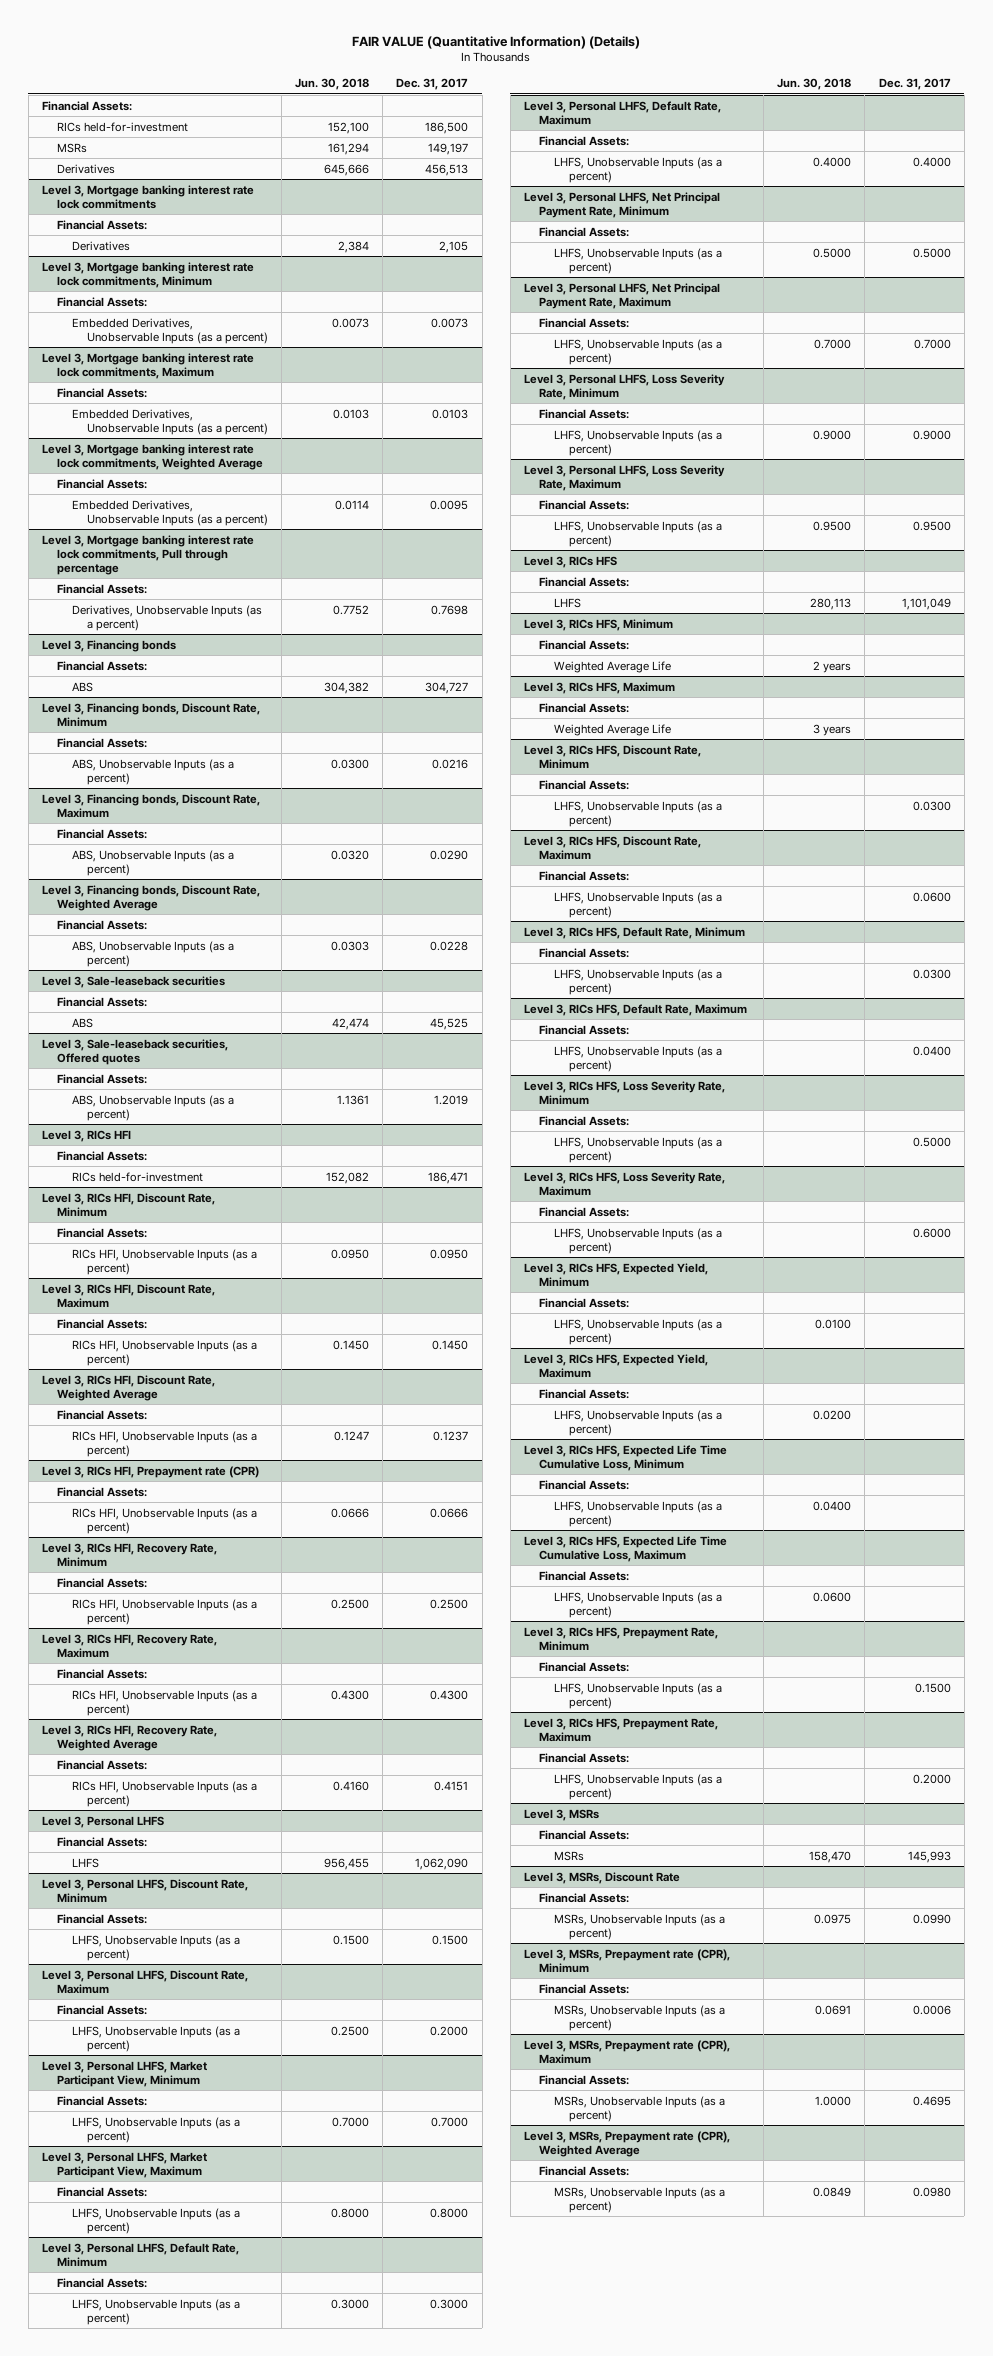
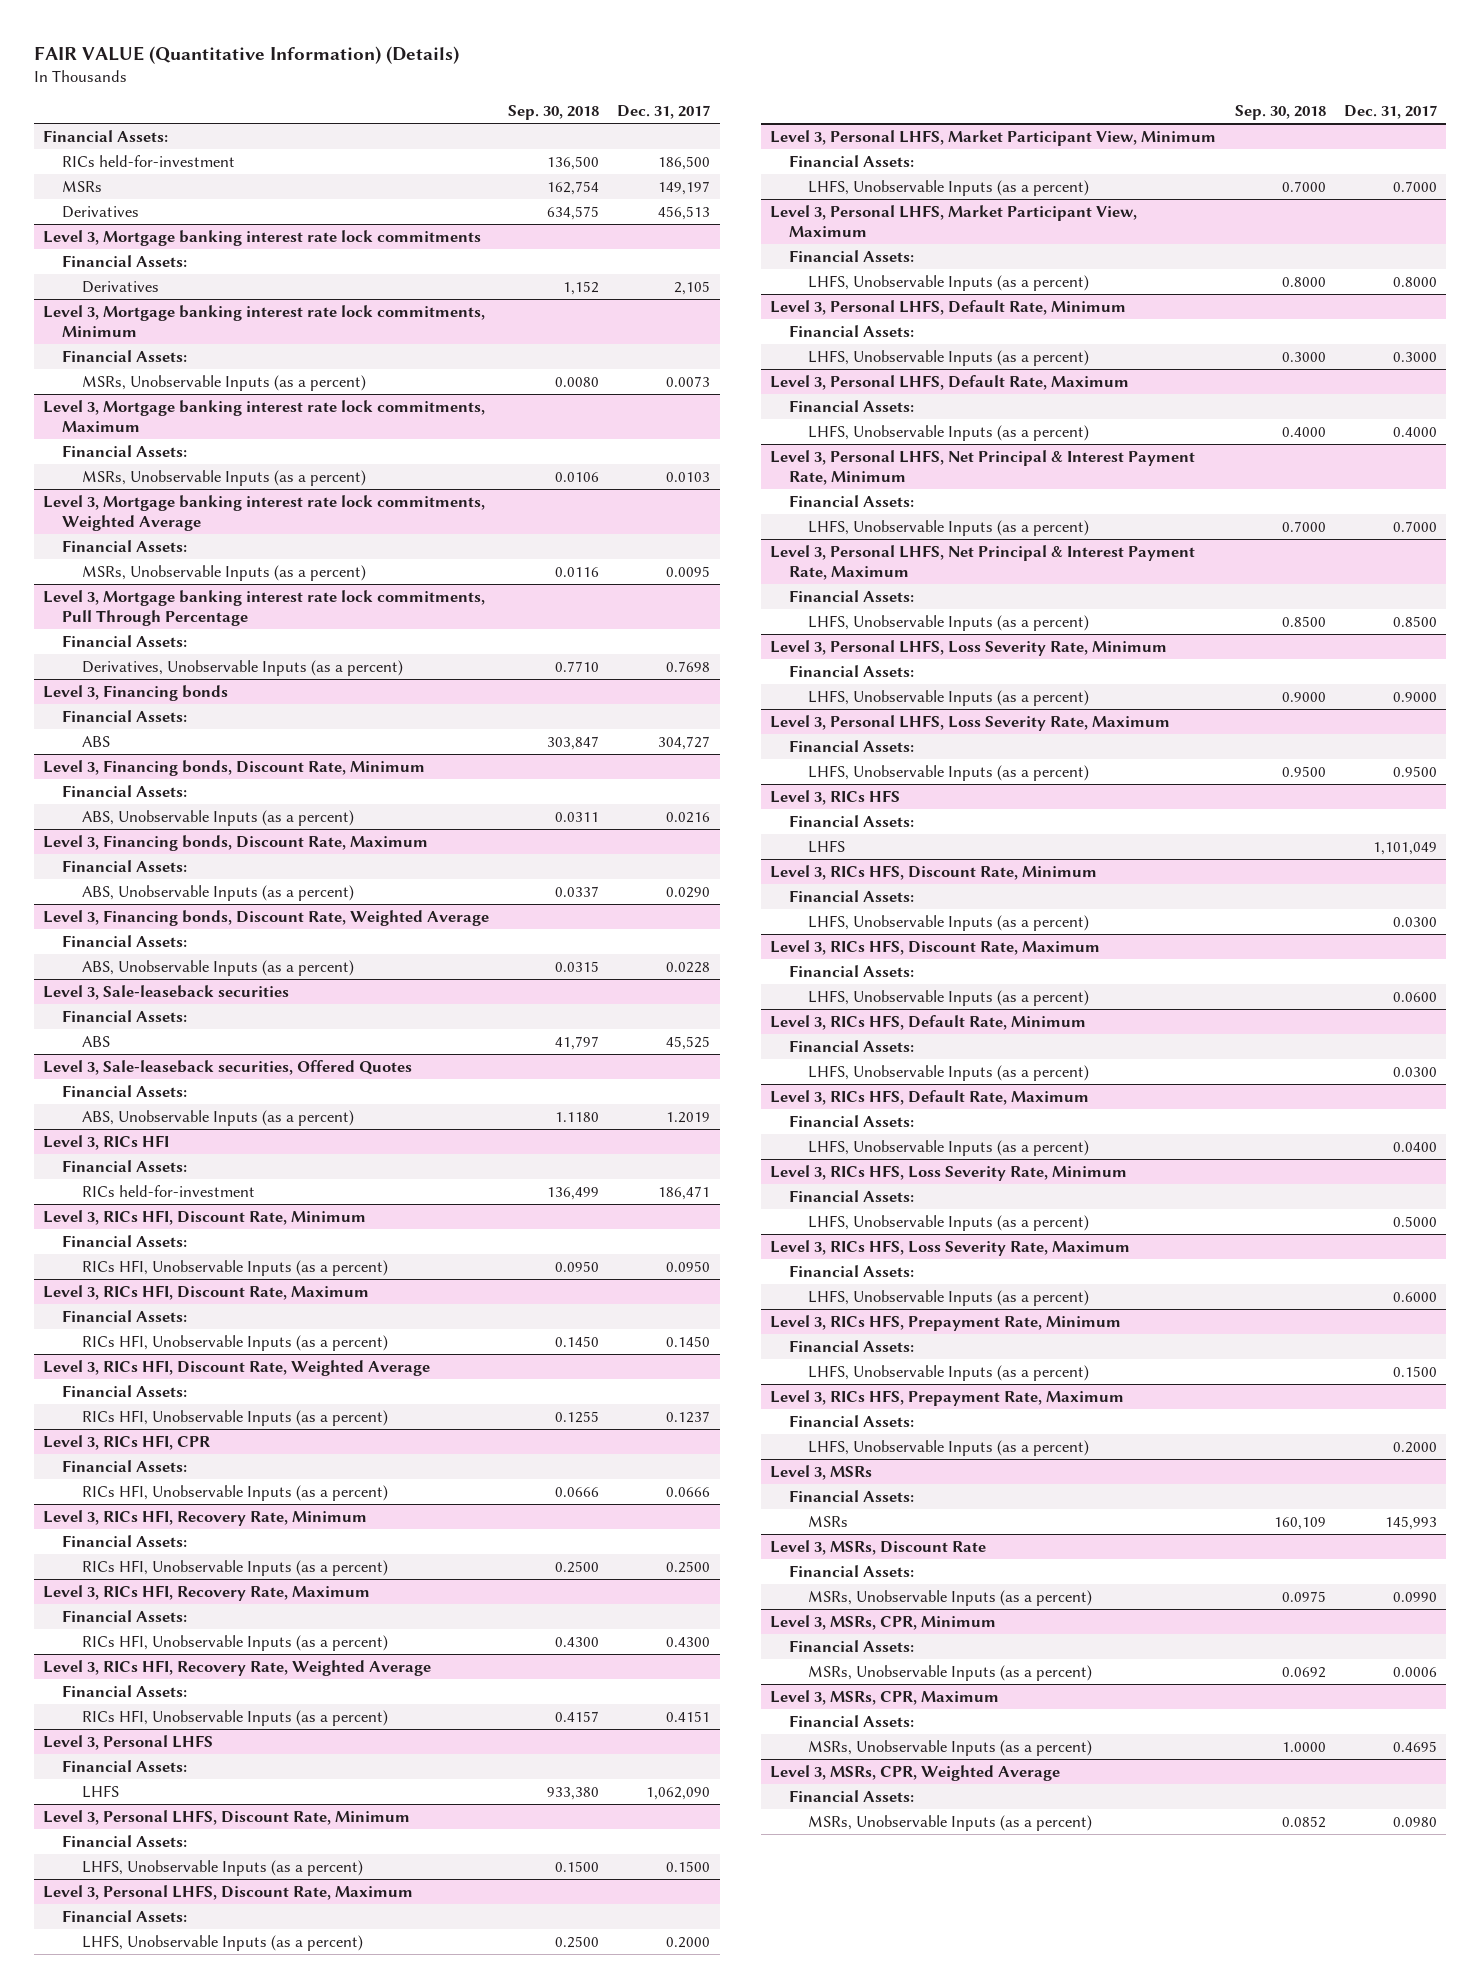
- | Jun. 30, 2018 | Dec. 31, 2017
+ | Sep. 30, 2018 | Dec. 31, 2017
@ Level 3, Mortgage banking interest rate lock commitments, Minimum
- Embedded Derivatives, Unobservable Inputs (as a percent) | 0.0073 | 0.0073
+ MSRs, Unobservable Inputs (as a percent) | 0.0080 | 0.0073
@ Level 3, Mortgage banking interest rate lock commitments, Maximum
- Embedded Derivatives, Unobservable Inputs (as a percent) | 0.0103 | 0.0103
+ MSRs, Unobservable Inputs (as a percent) | 0.0106 | 0.0103
@ Level 3, Mortgage banking interest rate lock commitments, Weighted Average
- Embedded Derivatives, Unobservable Inputs (as a percent) | 0.0114 | 0.0095
- Level 3, Mortgage banking interest rate lock commitments, Pull through percentage
@ Level 3, Mortgage banking interest rate lock commitments, Weighted Average
+ MSRs, Unobservable Inputs (as a percent) | 0.0116 | 0.0095
+ Level 3, Mortgage banking interest rate lock commitments, Pull Through Percentage
- Level 3, Sale-leaseback securities, Offered quotes
+ Level 3, Sale-leaseback securities, Offered Quotes
- Level 3, RICs HFI, Prepayment rate (CPR)
+ Level 3, RICs HFI, CPR
- Level 3, Personal LHFS, Net Principal Payment Rate, Minimum
- Financial Assets:
- LHFS, Unobservable Inputs (as a percent) | 0.5000 | 0.5000
- Level 3, Personal LHFS, Net Principal Payment Rate, Maximum
+ Level 3, Personal LHFS, Net Principal & Interest Payment Rate, Minimum
+ Level 3, Personal LHFS, Net Principal & Interest Payment Rate, Maximum
+ Financial Assets:
+ LHFS, Unobservable Inputs (as a percent) | 0.8500 | 0.8500
- Level 3, RICs HFS, Minimum
- Financial Assets:
- Weighted Average Life | 2 years |
- Level 3, RICs HFS, Maximum
- Financial Assets:
- Weighted Average Life | 3 years |
- Level 3, RICs HFS, Expected Yield, Minimum
- Financial Assets:
- LHFS, Unobservable Inputs (as a percent) | 0.0100 |
- Level 3, RICs HFS, Expected Yield, Maximum
- Financial Assets:
- LHFS, Unobservable Inputs (as a percent) | 0.0200 |
- Level 3, RICs HFS, Expected Life Time Cumulative Loss, Minimum
- Financial Assets:
- LHFS, Unobservable Inputs (as a percent) | 0.0400 |
- Level 3, RICs HFS, Expected Life Time Cumulative Loss, Maximum
- Financial Assets:
- LHFS, Unobservable Inputs (as a percent) | 0.0600 |
- Level 3, MSRs, Prepayment rate (CPR), Minimum
+ Level 3, MSRs, CPR, Minimum
- Level 3, MSRs, Prepayment rate (CPR), Maximum
+ Level 3, MSRs, CPR, Maximum
- Level 3, MSRs, Prepayment rate (CPR), Weighted Average
+ Level 3, MSRs, CPR, Weighted Average

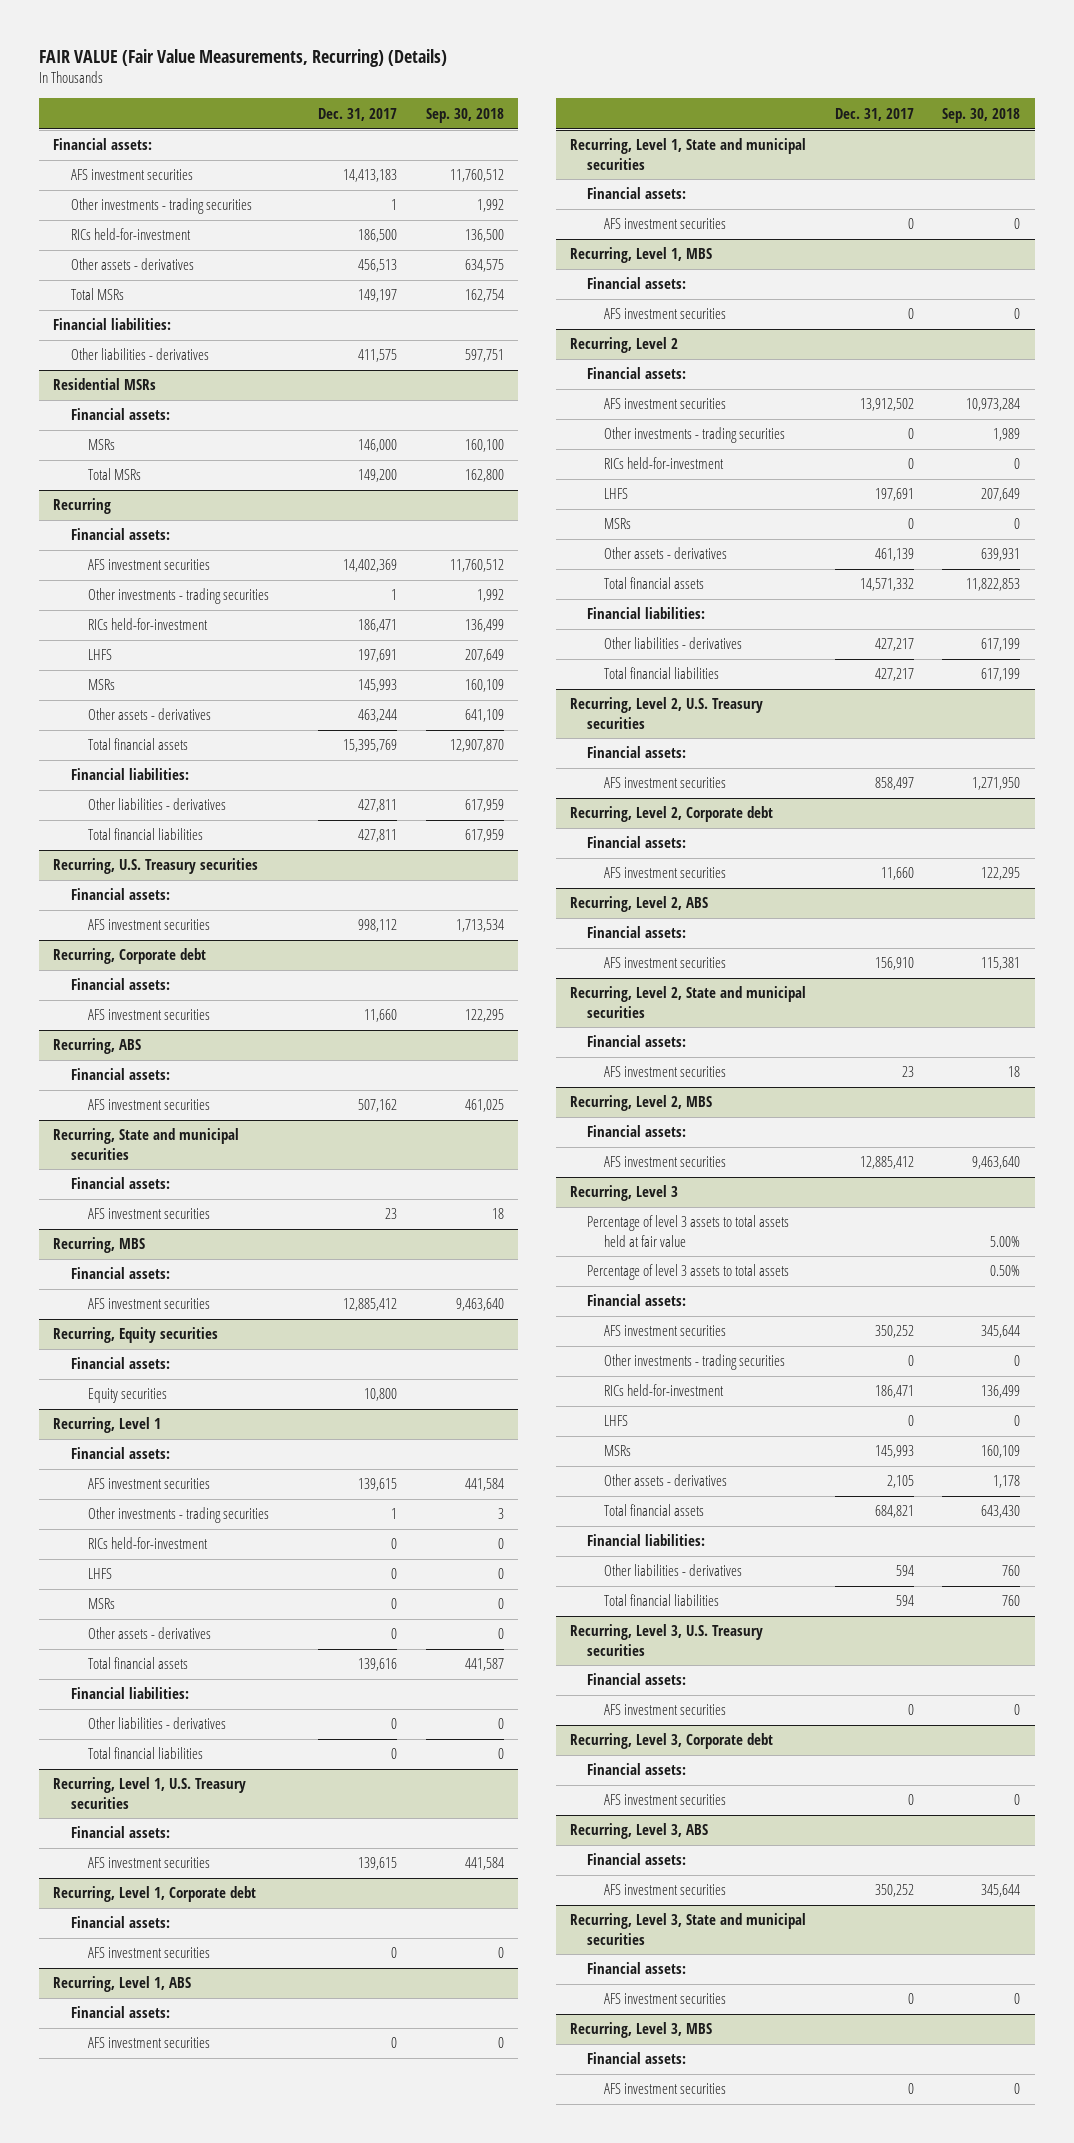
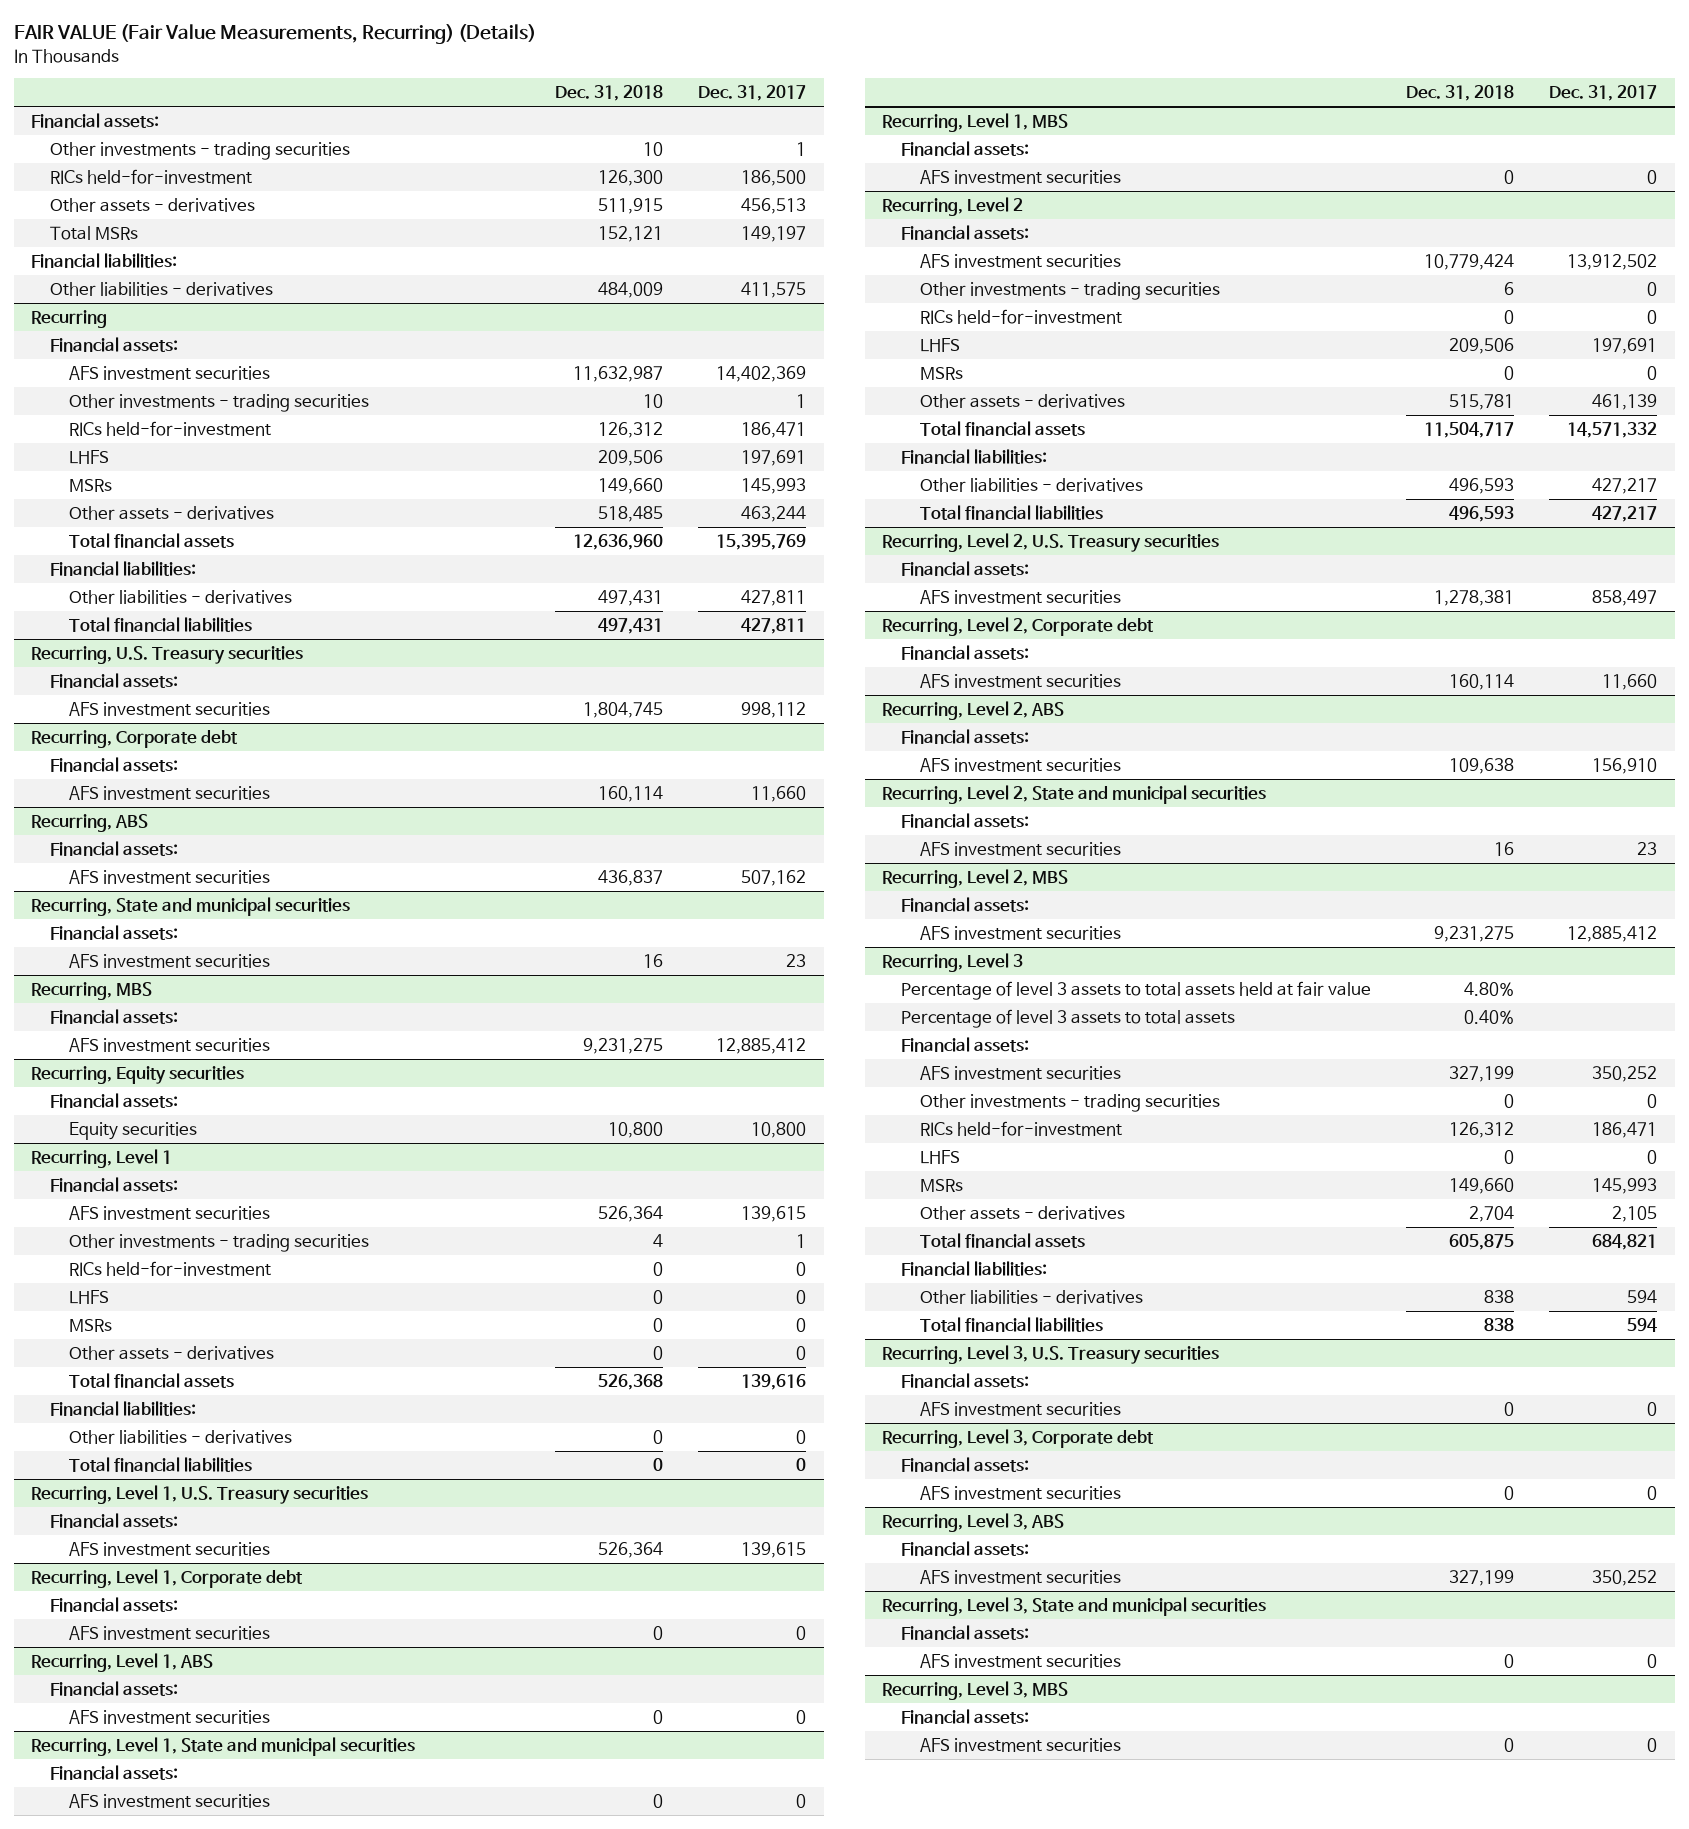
- | Dec. 31, 2017 | Sep. 30, 2018
+ | Dec. 31, 2018 | Dec. 31, 2017
- AFS investment securities | 14,413,183 | 11,760,512
- Residential MSRs
- Financial assets:
- MSRs | 146,000 | 160,100
- Total MSRs | 149,200 | 162,800

